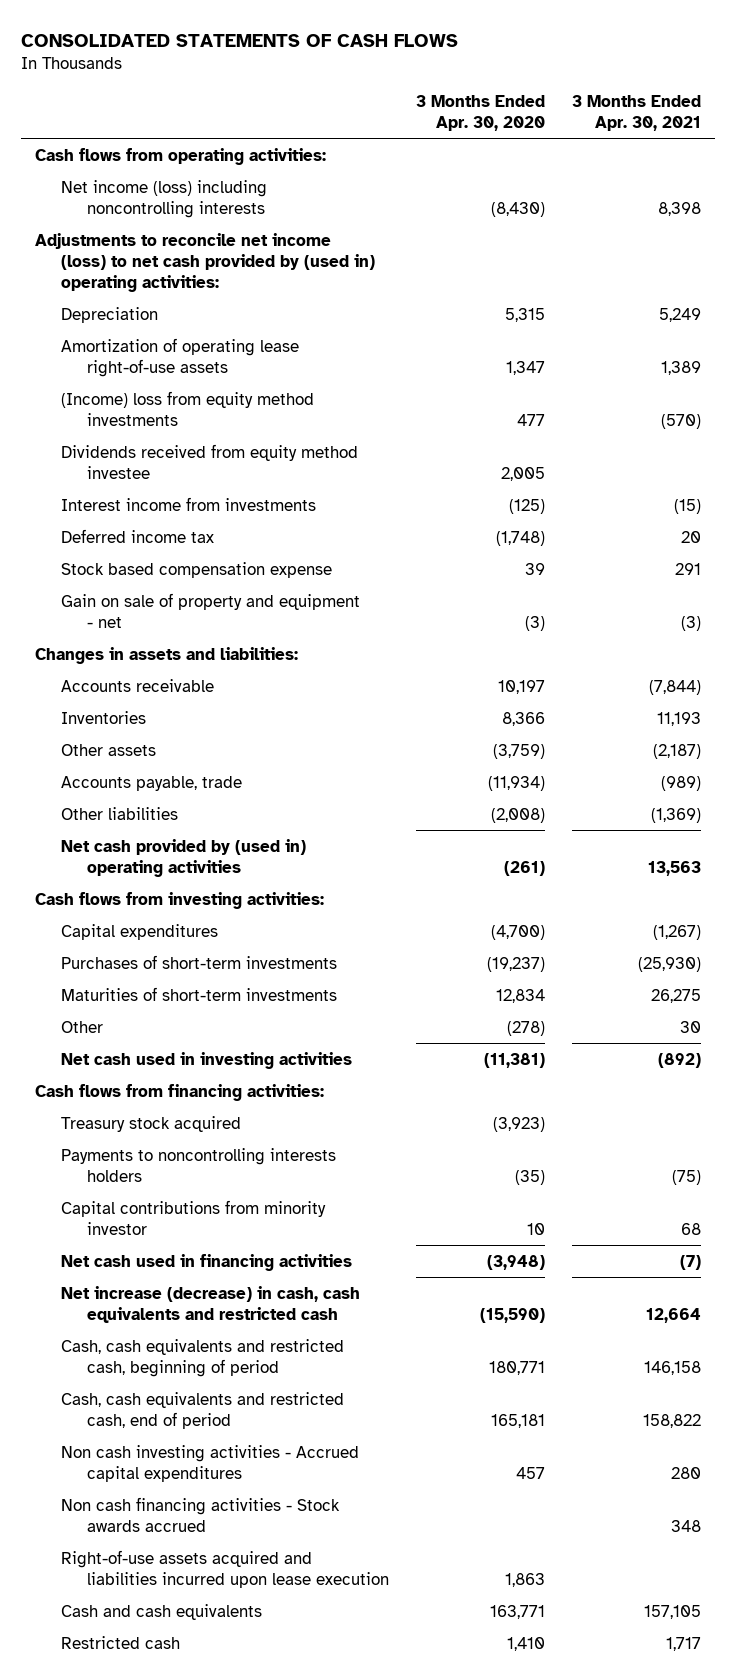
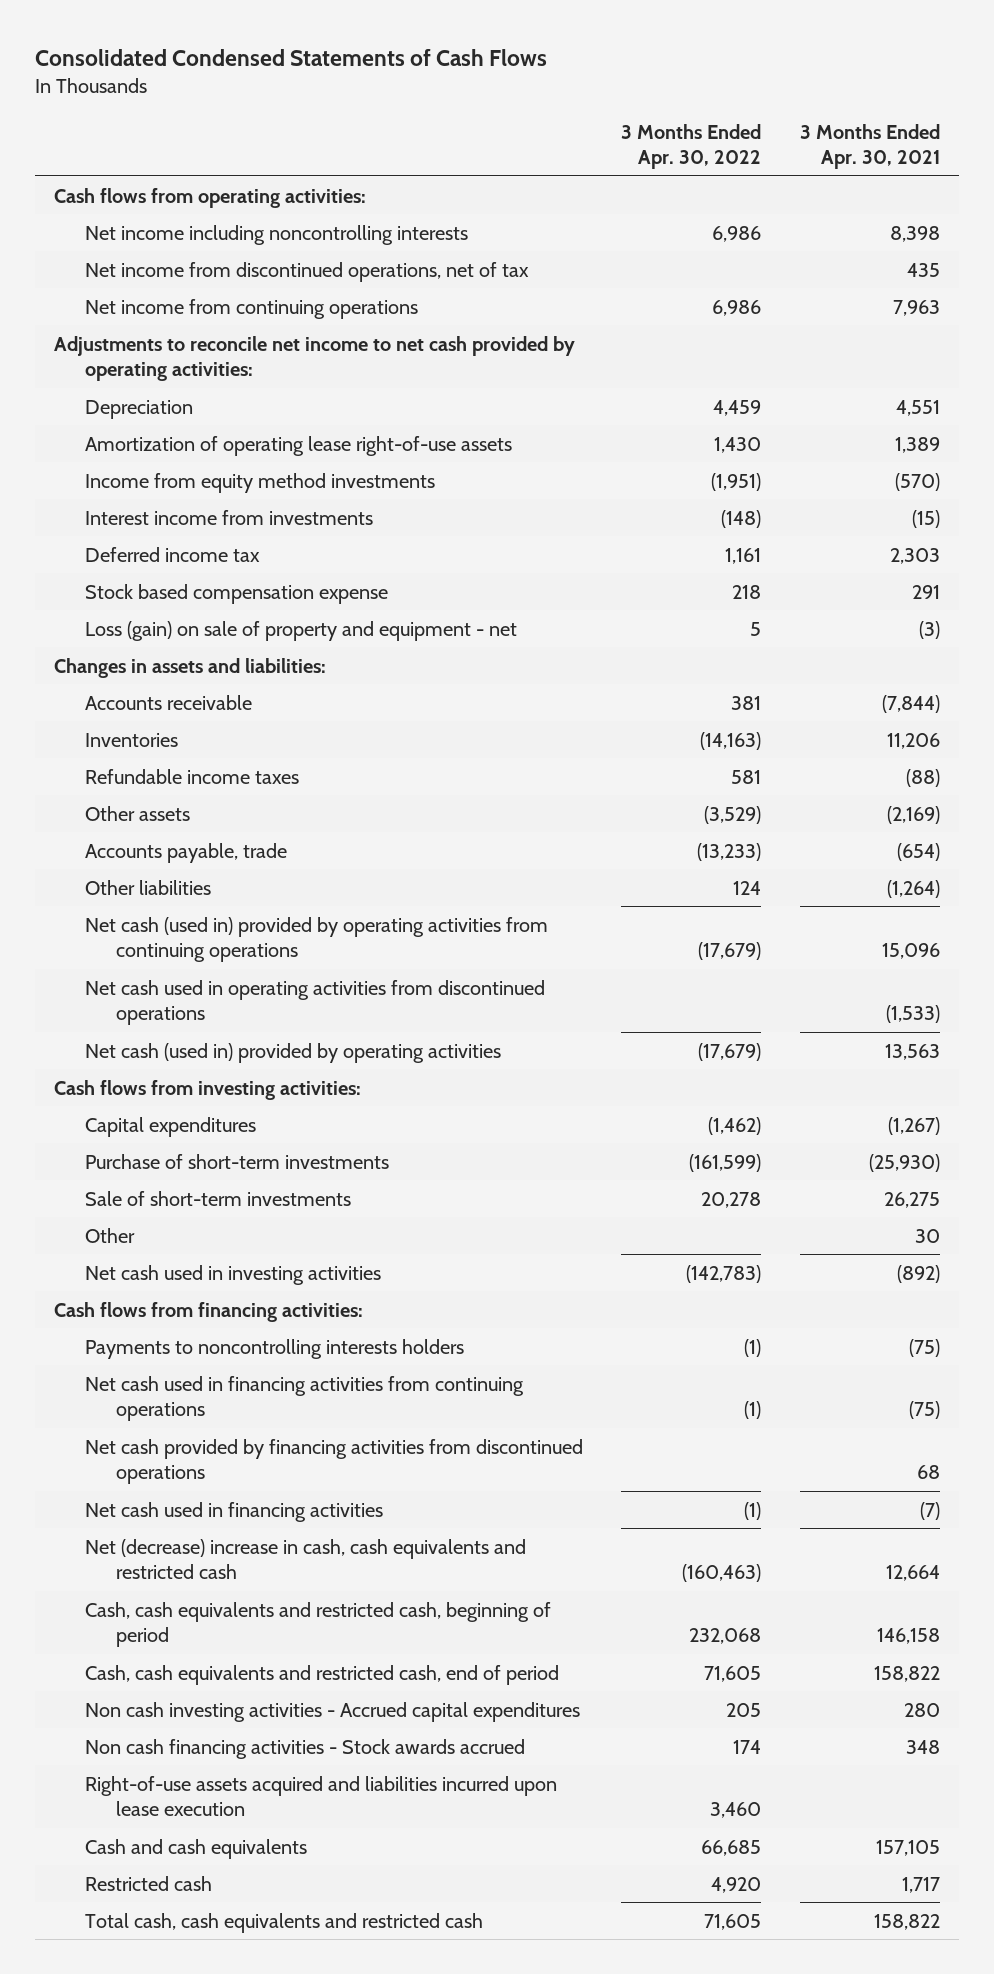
- CONSOLIDATED STATEMENTS OF CASH FLOWS
+ Consolidated Condensed Statements of Cash Flows
- | 3 Months Ended Apr. 30, 2020 | 3 Months Ended Apr. 30, 2021
+ | 3 Months Ended Apr. 30, 2022 | 3 Months Ended Apr. 30, 2021
- Net income (loss) including noncontrolling interests | (8,430) | 8,398
- Adjustments to reconcile net income (loss) to net cash provided by (used in) operating activities:
- Depreciation | 5,315 | 5,249
+ Net income including noncontrolling interests | 6,986 | 8,398
+ Net income from discontinued operations, net of tax | | 435
+ Net income from continuing operations | 6,986 | 7,963
+ Adjustments to reconcile net income to net cash provided by operating activities:
+ Depreciation | 4,459 | 4,551
- (Income) loss from equity method investments | 477 | (570)
- Dividends received from equity method investee | 2,005 |
+ Income from equity method investments | (1,951) | (570)
- Deferred income tax | (1,748) | 20
+ Deferred income tax | 1,161 | 2,303
- Gain on sale of property and equipment - net | (3) | (3)
+ Loss (gain) on sale of property and equipment - net | 5 | (3)
- Inventories | 8,366 | 11,193
- Other assets | (3,759) | (2,187)
- Accounts payable, trade | (11,934) | (989)
- Other liabilities | (2,008) | (1,369)
- Net cash provided by (used in) operating activities | (261) | 13,563
+ Inventories | (14,163) | 11,206
+ Refundable income taxes | 581 | (88)
+ Other assets | (3,529) | (2,169)
+ Accounts payable, trade | (13,233) | (654)
+ Other liabilities | 124 | (1,264)
+ Net cash (used in) provided by operating activities from continuing operations | (17,679) | 15,096
+ Net cash used in operating activities from discontinued operations | | (1,533)
+ Net cash (used in) provided by operating activities | (17,679) | 13,563
- Purchases of short-term investments | (19,237) | (25,930)
- Maturities of short-term investments | 12,834 | 26,275
+ Purchase of short-term investments | (161,599) | (25,930)
+ Sale of short-term investments | 20,278 | 26,275
- Treasury stock acquired | (3,923) |
- Capital contributions from minority investor | 10 | 68
+ Net cash used in financing activities from continuing operations | (1) | (75)
+ Net cash provided by financing activities from discontinued operations | | 68
- Net increase (decrease) in cash, cash equivalents and restricted cash | (15,590) | 12,664
+ Net (decrease) increase in cash, cash equivalents and restricted cash | (160,463) | 12,664
+ Total cash, cash equivalents and restricted cash | 71,605 | 158,822

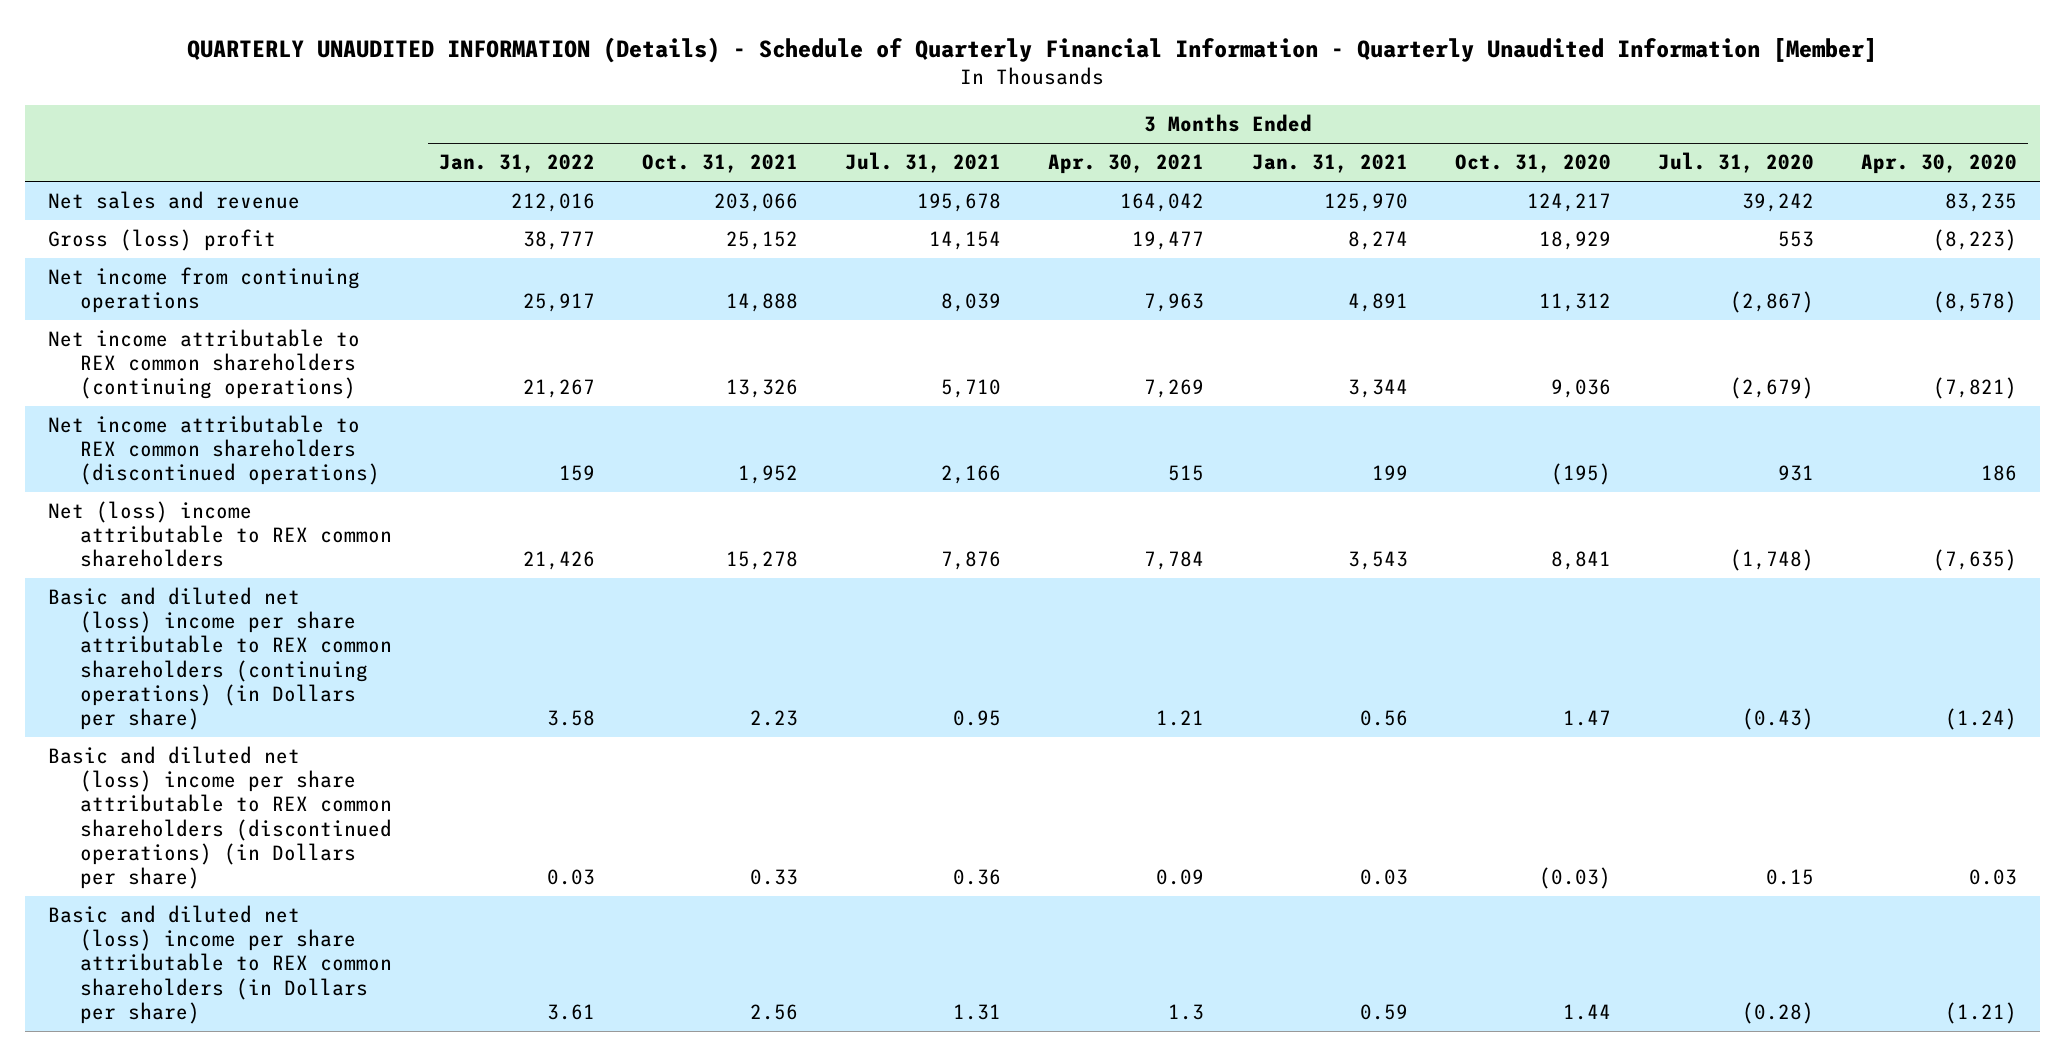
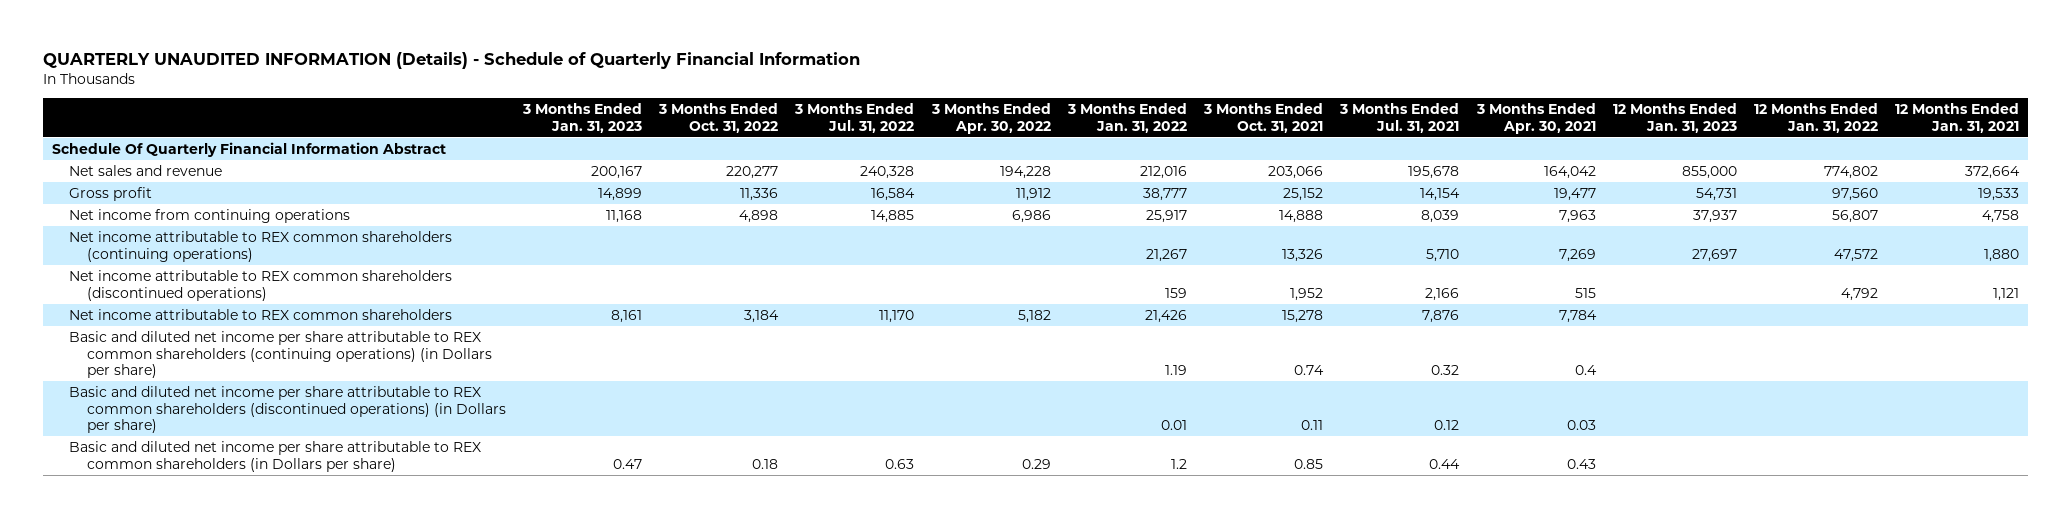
- QUARTERLY UNAUDITED INFORMATION (Details) - Schedule of Quarterly Financial Information - Quarterly Unaudited Information [Member]
+ QUARTERLY UNAUDITED INFORMATION (Details) - Schedule of Quarterly Financial Information
- | 3 Months Ended Jan. 31, 2022 | 3 Months Ended Oct. 31, 2021 | 3 Months Ended Jul. 31, 2021 | 3 Months Ended Apr. 30, 2021 | 3 Months Ended Jan. 31, 2021 | 3 Months Ended Oct. 31, 2020 | 3 Months Ended Jul. 31, 2020 | 3 Months Ended Apr. 30, 2020
+ | 3 Months Ended Jan. 31, 2023 | 3 Months Ended Oct. 31, 2022 | 3 Months Ended Jul. 31, 2022 | 3 Months Ended Apr. 30, 2022 | 3 Months Ended Jan. 31, 2022 | 3 Months Ended Oct. 31, 2021 | 3 Months Ended Jul. 31, 2021 | 3 Months Ended Apr. 30, 2021 | 12 Months Ended Jan. 31, 2023 | 12 Months Ended Jan. 31, 2022 | 12 Months Ended Jan. 31, 2021
+ Schedule Of Quarterly Financial Information Abstract
- Gross (loss) profit | 38,777 | 25,152 | 14,154 | 19,477 | 8,274 | 18,929 | 553 | (8,223)
+ Gross profit | 14,899 | 11,336 | 16,584 | 11,912 | 38,777 | 25,152 | 14,154 | 19,477 | 54,731 | 97,560 | 19,533
- Net (loss) income attributable to REX common shareholders | 21,426 | 15,278 | 7,876 | 7,784 | 3,543 | 8,841 | (1,748) | (7,635)
- Basic and diluted net (loss) income per share attributable to REX common shareholders (continuing operations) (in Dollars per share) | 3.58 | 2.23 | 0.95 | 1.21 | 0.56 | 1.47 | (0.43) | (1.24)
- Basic and diluted net (loss) income per share attributable to REX common shareholders (discontinued operations) (in Dollars per share) | 0.03 | 0.33 | 0.36 | 0.09 | 0.03 | (0.03) | 0.15 | 0.03
- Basic and diluted net (loss) income per share attributable to REX common shareholders (in Dollars per share) | 3.61 | 2.56 | 1.31 | 1.3 | 0.59 | 1.44 | (0.28) | (1.21)
+ Net income attributable to REX common shareholders | 8,161 | 3,184 | 11,170 | 5,182 | 21,426 | 15,278 | 7,876 | 7,784 | | |
+ Basic and diluted net income per share attributable to REX common shareholders (continuing operations) (in Dollars per share) | | | | | 1.19 | 0.74 | 0.32 | 0.4 | | |
+ Basic and diluted net income per share attributable to REX common shareholders (discontinued operations) (in Dollars per share) | | | | | 0.01 | 0.11 | 0.12 | 0.03 | | |
+ Basic and diluted net income per share attributable to REX common shareholders (in Dollars per share) | 0.47 | 0.18 | 0.63 | 0.29 | 1.2 | 0.85 | 0.44 | 0.43 | | |

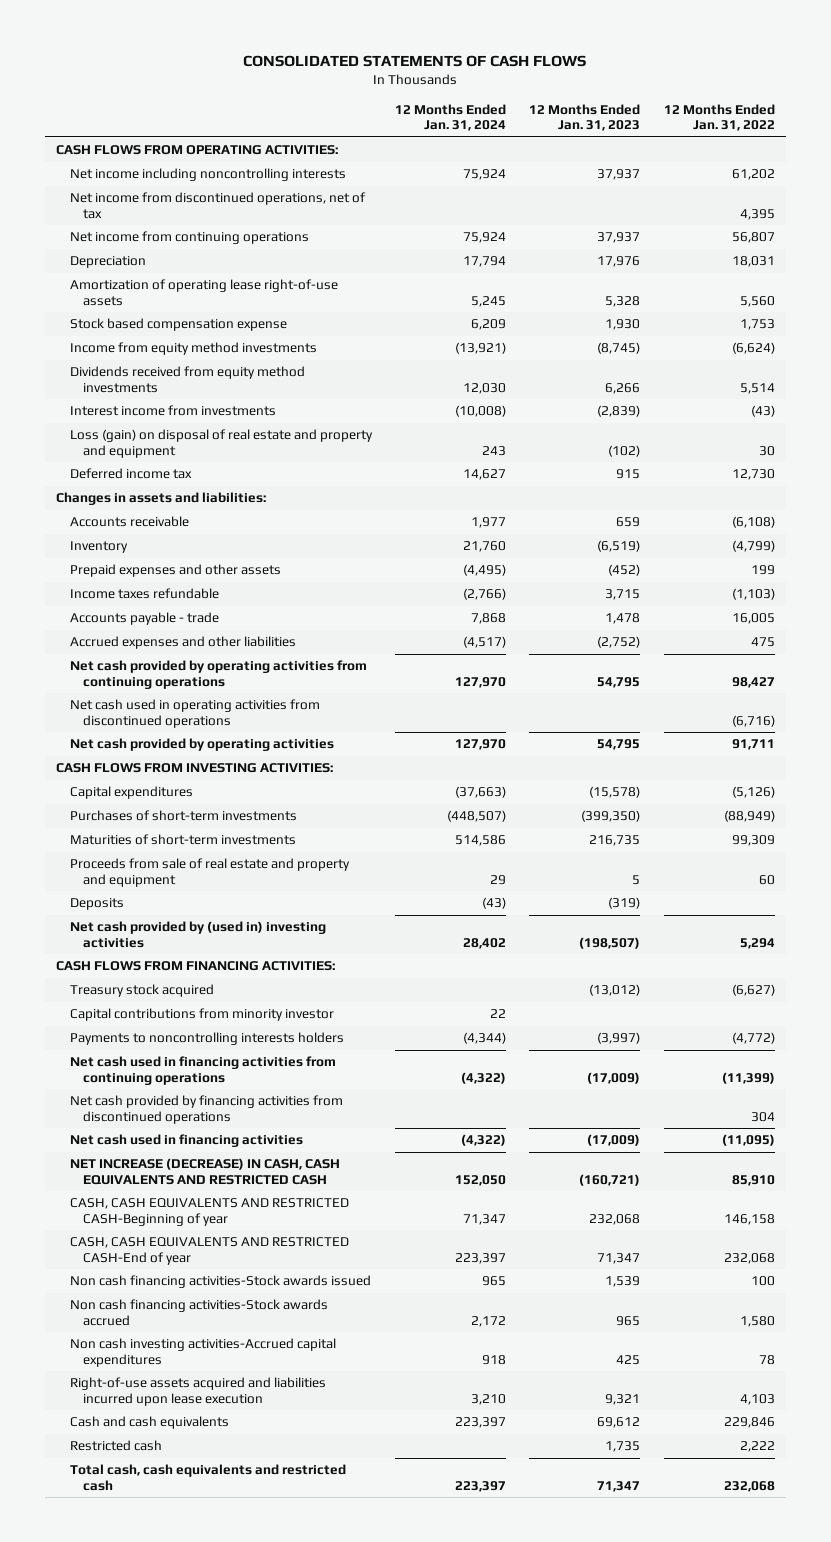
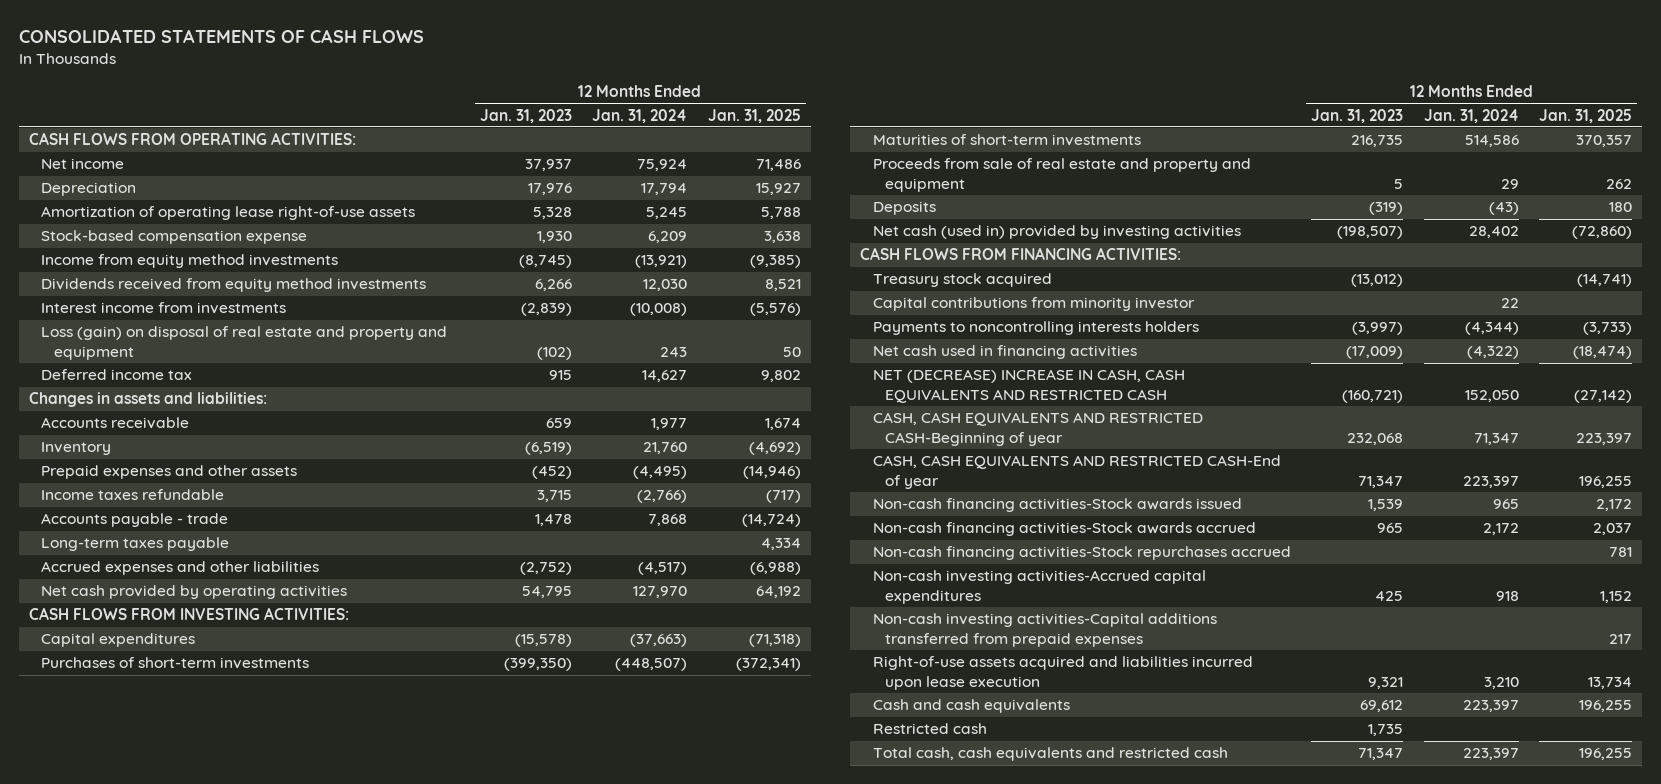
- | 12 Months Ended Jan. 31, 2024 | 12 Months Ended Jan. 31, 2023 | 12 Months Ended Jan. 31, 2022
+ | 12 Months Ended Jan. 31, 2023 | 12 Months Ended Jan. 31, 2024 | 12 Months Ended Jan. 31, 2025
- Net income including noncontrolling interests | 75,924 | 37,937 | 61,202
- Net income from discontinued operations, net of tax | | | 4,395
- Net income from continuing operations | 75,924 | 37,937 | 56,807
+ Net income | 37,937 | 75,924 | 71,486
- Stock based compensation expense | 6,209 | 1,930 | 1,753
+ Stock-based compensation expense | 1,930 | 6,209 | 3,638
+ Long-term taxes payable | | | 4,334
- Net cash provided by operating activities from continuing operations | 127,970 | 54,795 | 98,427
- Net cash used in operating activities from discontinued operations | | | (6,716)
- Net cash provided by (used in) investing activities | 28,402 | (198,507) | 5,294
+ Net cash (used in) provided by investing activities | (198,507) | 28,402 | (72,860)
- Net cash used in financing activities from continuing operations | (4,322) | (17,009) | (11,399)
- Net cash provided by financing activities from discontinued operations | | | 304
- NET INCREASE (DECREASE) IN CASH, CASH EQUIVALENTS AND RESTRICTED CASH | 152,050 | (160,721) | 85,910
+ NET (DECREASE) INCREASE IN CASH, CASH EQUIVALENTS AND RESTRICTED CASH | (160,721) | 152,050 | (27,142)
- Non cash financing activities-Stock awards issued | 965 | 1,539 | 100
- Non cash financing activities-Stock awards accrued | 2,172 | 965 | 1,580
- Non cash investing activities-Accrued capital expenditures | 918 | 425 | 78
+ Non-cash financing activities-Stock awards issued | 1,539 | 965 | 2,172
+ Non-cash financing activities-Stock awards accrued | 965 | 2,172 | 2,037
+ Non-cash financing activities-Stock repurchases accrued | | | 781
+ Non-cash investing activities-Accrued capital expenditures | 425 | 918 | 1,152
+ Non-cash investing activities-Capital additions transferred from prepaid expenses | | | 217

